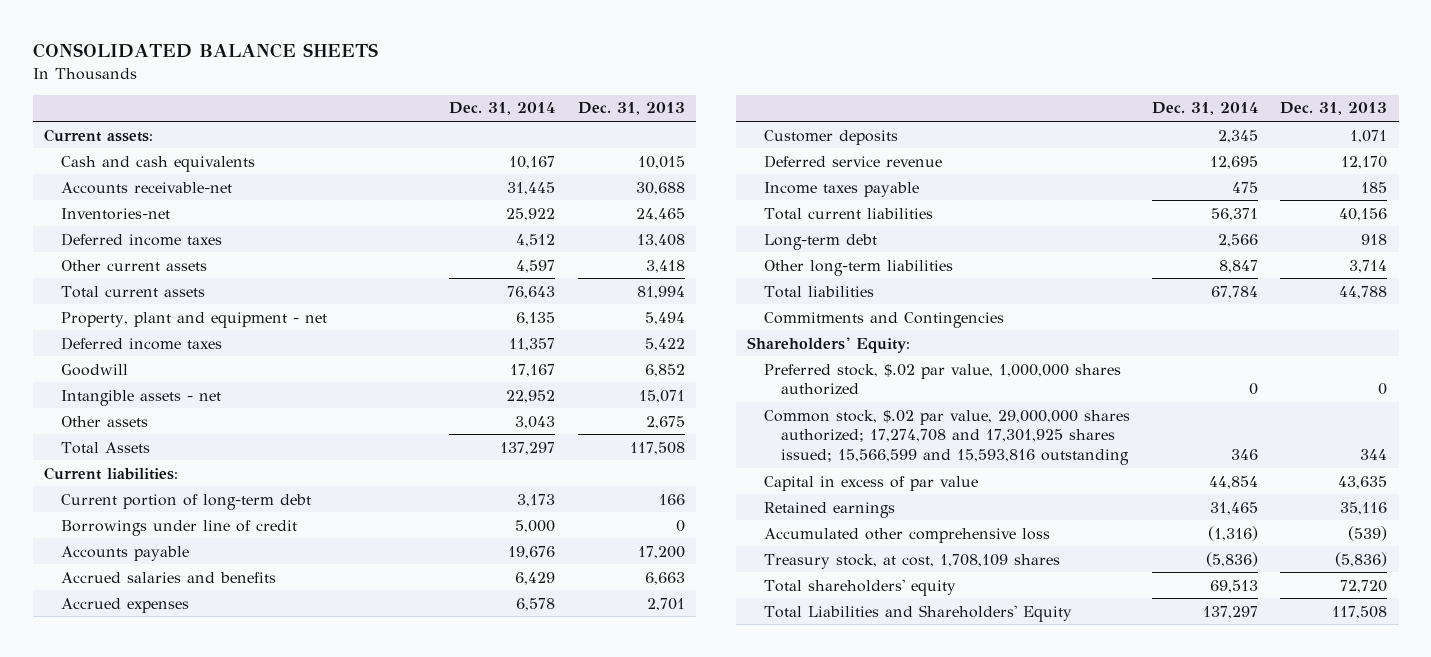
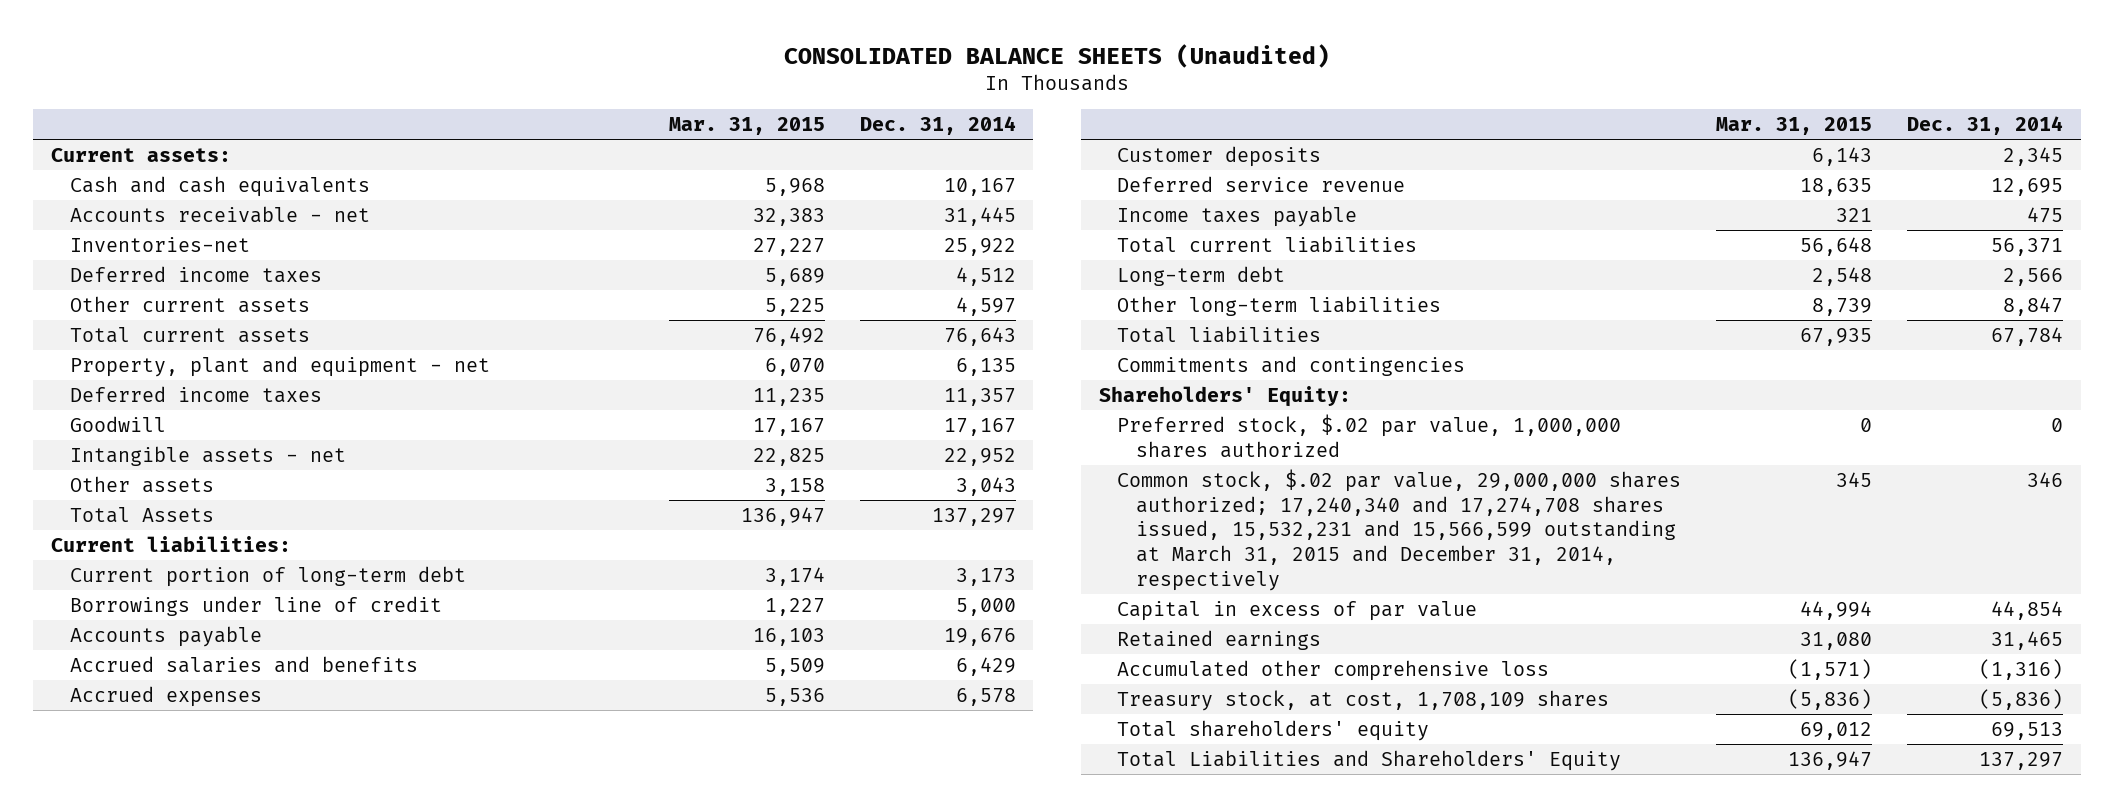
- CONSOLIDATED BALANCE SHEETS
+ CONSOLIDATED BALANCE SHEETS (Unaudited)
- | Dec. 31, 2014 | Dec. 31, 2013
+ | Mar. 31, 2015 | Dec. 31, 2014
- Accounts receivable-net | 31,445 | 30,688
+ Accounts receivable - net | 32,383 | 31,445
- Commitments and Contingencies
+ Commitments and contingencies
- Common stock, $.02 par value, 29,000,000 shares authorized; 17,274,708 and 17,301,925 shares issued; 15,566,599 and 15,593,816 outstanding | 346 | 344
+ Common stock, $.02 par value, 29,000,000 shares authorized; 17,240,340 and 17,274,708 shares issued, 15,532,231 and 15,566,599 outstanding at March 31, 2015 and December 31, 2014, respectively | 345 | 346

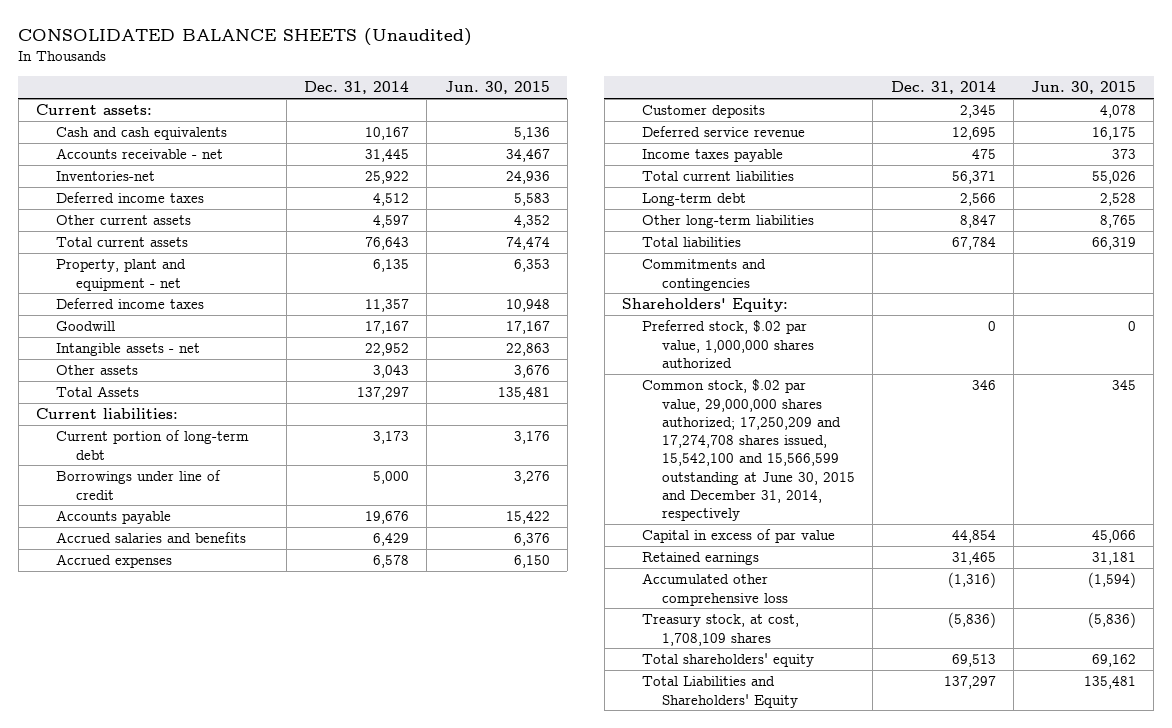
- | Mar. 31, 2015 | Dec. 31, 2014
+ | Dec. 31, 2014 | Jun. 30, 2015
- Common stock, $.02 par value, 29,000,000 shares authorized; 17,240,340 and 17,274,708 shares issued, 15,532,231 and 15,566,599 outstanding at March 31, 2015 and December 31, 2014, respectively | 345 | 346
+ Common stock, $.02 par value, 29,000,000 shares authorized; 17,250,209 and 17,274,708 shares issued, 15,542,100 and 15,566,599 outstanding at June 30, 2015 and December 31, 2014, respectively | 346 | 345

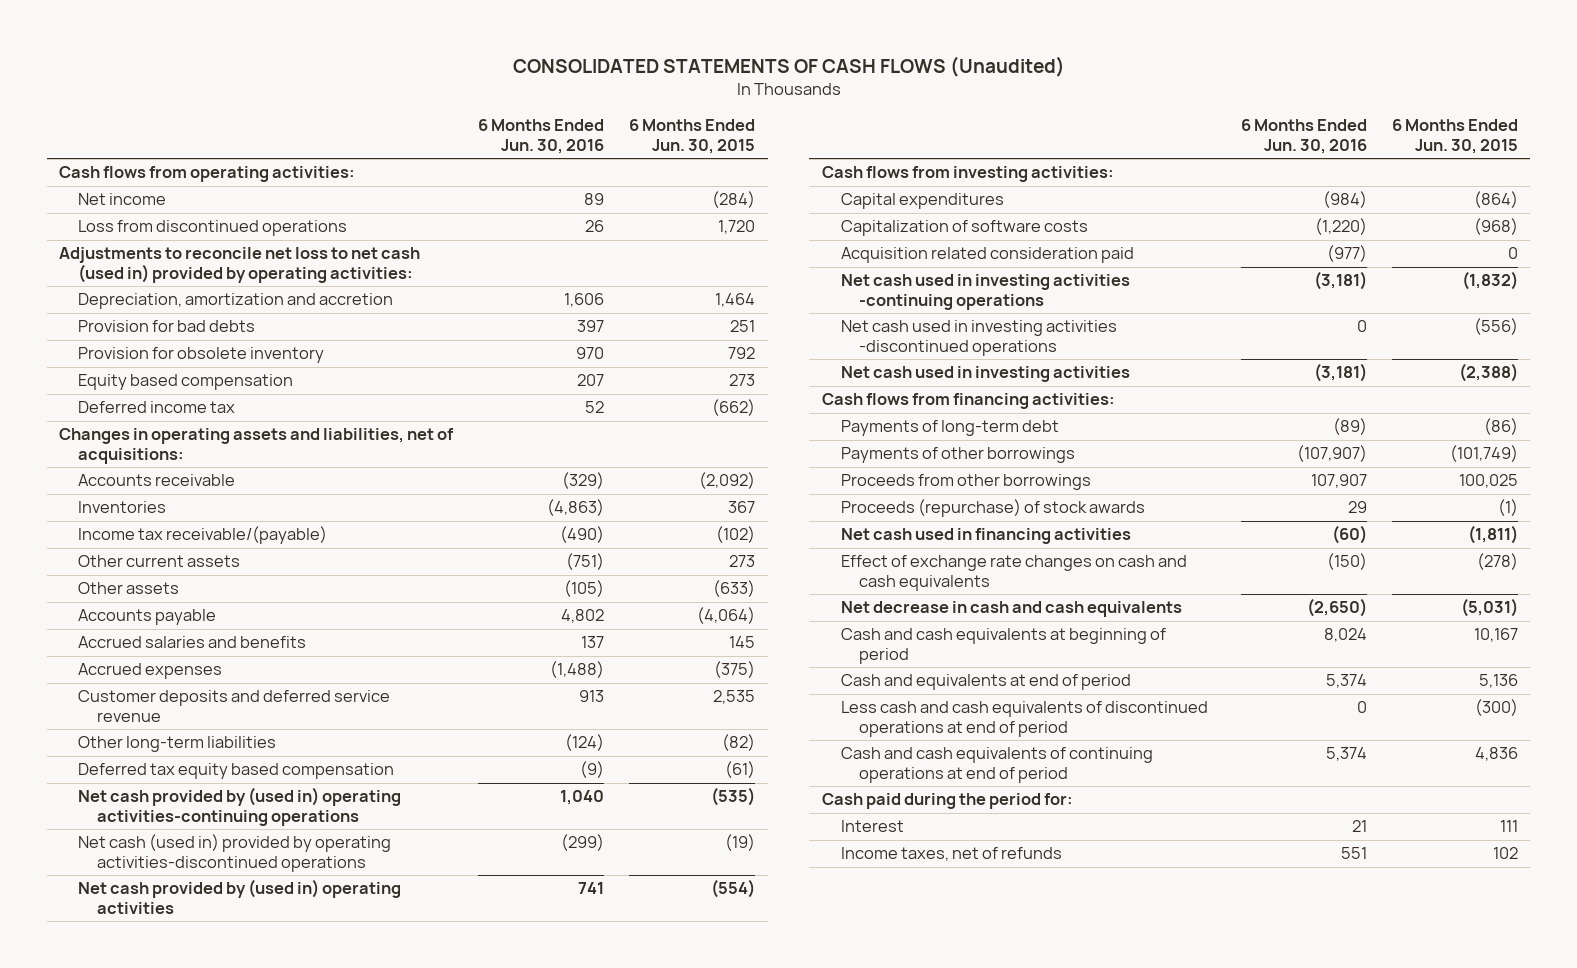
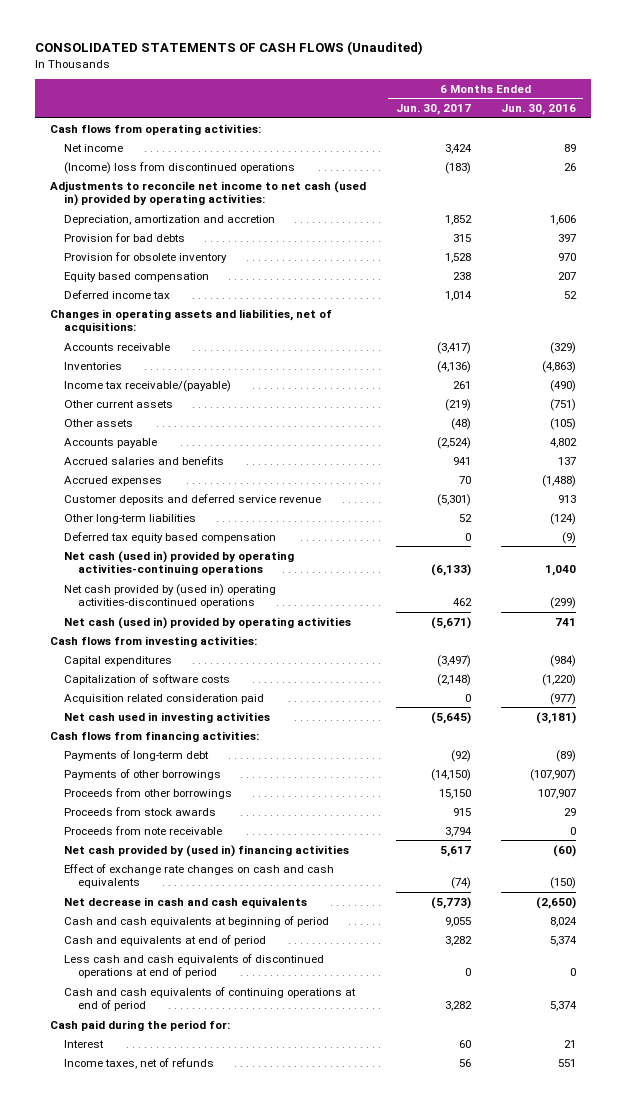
- | 6 Months Ended Jun. 30, 2016 | 6 Months Ended Jun. 30, 2015
+ | 6 Months Ended Jun. 30, 2017 | 6 Months Ended Jun. 30, 2016
- Loss from discontinued operations | 26 | 1,720
- Adjustments to reconcile net loss to net cash (used in) provided by operating activities:
+ (Income) loss from discontinued operations | (183) | 26
+ Adjustments to reconcile net income to net cash (used in) provided by operating activities:
- Net cash provided by (used in) operating activities-continuing operations | 1,040 | (535)
- Net cash (used in) provided by operating activities-discontinued operations | (299) | (19)
- Net cash provided by (used in) operating activities | 741 | (554)
+ Net cash (used in) provided by operating activities-continuing operations | (6,133) | 1,040
+ Net cash provided by (used in) operating activities-discontinued operations | 462 | (299)
+ Net cash (used in) provided by operating activities | (5,671) | 741
- Net cash used in investing activities -continuing operations | (3,181) | (1,832)
- Net cash used in investing activities -discontinued operations | 0 | (556)
- Proceeds (repurchase) of stock awards | 29 | (1)
- Net cash used in financing activities | (60) | (1,811)
+ Proceeds from stock awards | 915 | 29
+ Proceeds from note receivable | 3,794 | 0
+ Net cash provided by (used in) financing activities | 5,617 | (60)

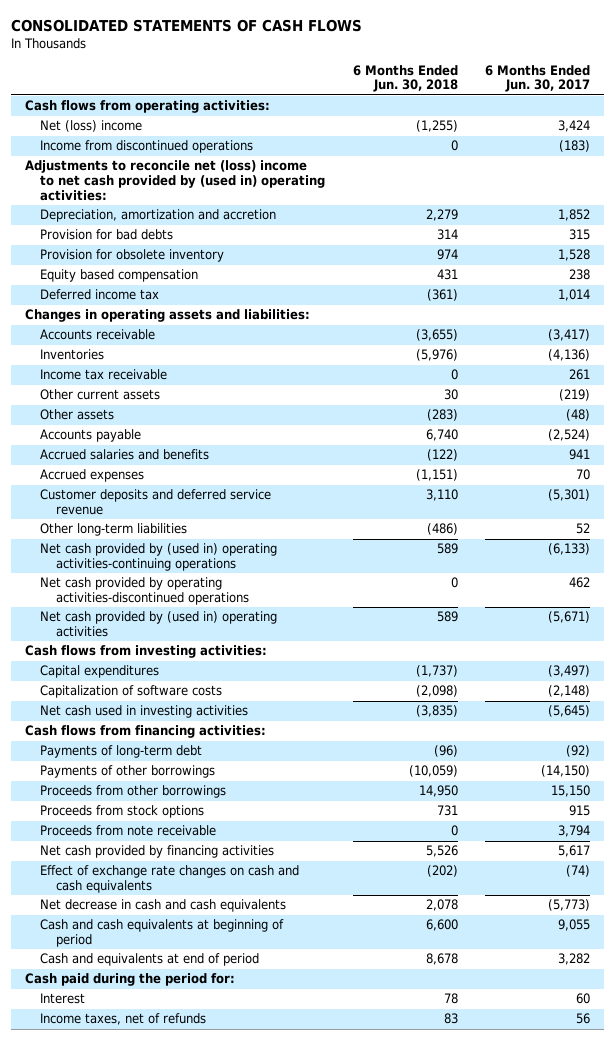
- CONSOLIDATED STATEMENTS OF CASH FLOWS (Unaudited)
+ CONSOLIDATED STATEMENTS OF CASH FLOWS
- | 6 Months Ended Jun. 30, 2017 | 6 Months Ended Jun. 30, 2016
+ | 6 Months Ended Jun. 30, 2018 | 6 Months Ended Jun. 30, 2017
- Net income | 3,424 | 89
- (Income) loss from discontinued operations | (183) | 26
- Adjustments to reconcile net income to net cash (used in) provided by operating activities:
+ Net (loss) income | (1,255) | 3,424
+ Income from discontinued operations | 0 | (183)
+ Adjustments to reconcile net (loss) income to net cash provided by (used in) operating activities:
- Changes in operating assets and liabilities, net of acquisitions:
+ Changes in operating assets and liabilities:
- Income tax receivable/(payable) | 261 | (490)
+ Income tax receivable | 0 | 261
- Deferred tax equity based compensation | 0 | (9)
- Net cash (used in) provided by operating activities-continuing operations | (6,133) | 1,040
- Net cash provided by (used in) operating activities-discontinued operations | 462 | (299)
- Net cash (used in) provided by operating activities | (5,671) | 741
+ Net cash provided by (used in) operating activities-continuing operations | 589 | (6,133)
+ Net cash provided by operating activities-discontinued operations | 0 | 462
+ Net cash provided by (used in) operating activities | 589 | (5,671)
- Acquisition related consideration paid | 0 | (977)
- Proceeds from stock awards | 915 | 29
+ Proceeds from stock options | 731 | 915
- Net cash provided by (used in) financing activities | 5,617 | (60)
+ Net cash provided by financing activities | 5,526 | 5,617
- Less cash and cash equivalents of discontinued operations at end of period | 0 | 0
- Cash and cash equivalents of continuing operations at end of period | 3,282 | 5,374

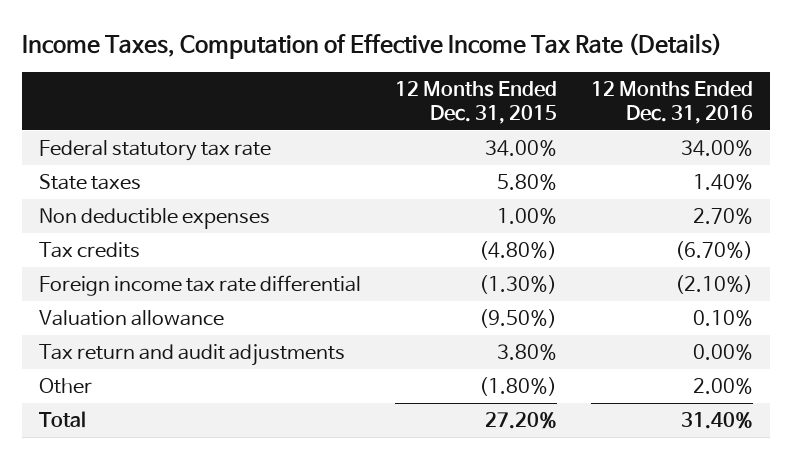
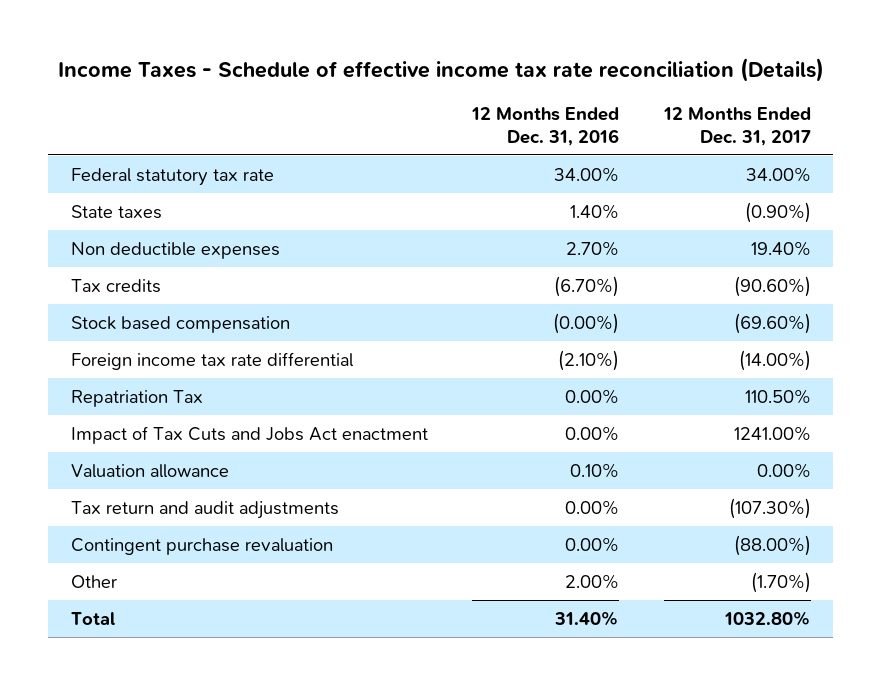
- Income Taxes, Computation of Effective Income Tax Rate (Details)
+ Income Taxes - Schedule of effective income tax rate reconciliation (Details)
- | 12 Months Ended Dec. 31, 2015 | 12 Months Ended Dec. 31, 2016
+ | 12 Months Ended Dec. 31, 2016 | 12 Months Ended Dec. 31, 2017
+ Stock based compensation | (0.00%) | (69.60%)
+ Repatriation Tax | 0.00% | 110.50%
+ Impact of Tax Cuts and Jobs Act enactment | 0.00% | 1241.00%
+ Contingent purchase revaluation | 0.00% | (88.00%)

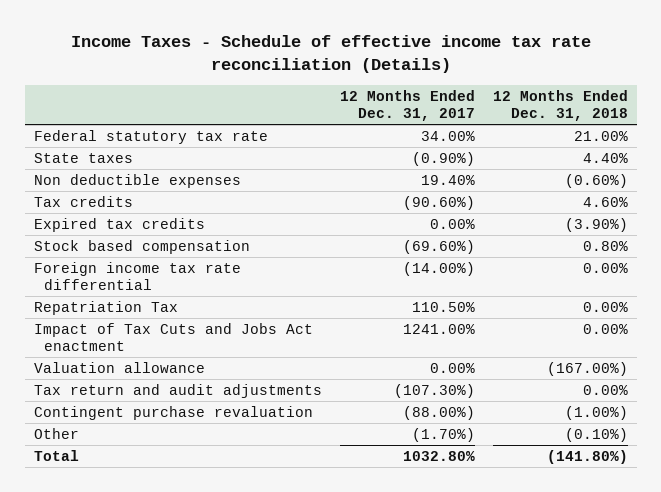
- | 12 Months Ended Dec. 31, 2016 | 12 Months Ended Dec. 31, 2017
+ | 12 Months Ended Dec. 31, 2017 | 12 Months Ended Dec. 31, 2018
+ Expired tax credits | 0.00% | (3.90%)

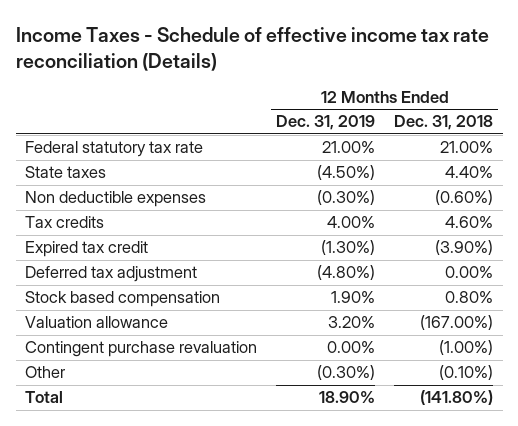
- | 12 Months Ended Dec. 31, 2017 | 12 Months Ended Dec. 31, 2018
+ | 12 Months Ended Dec. 31, 2019 | 12 Months Ended Dec. 31, 2018
- Expired tax credits | 0.00% | (3.90%)
+ Expired tax credit | (1.30%) | (3.90%)
+ Deferred tax adjustment | (4.80%) | 0.00%
- Foreign income tax rate differential | (14.00%) | 0.00%
- Repatriation Tax | 110.50% | 0.00%
- Impact of Tax Cuts and Jobs Act enactment | 1241.00% | 0.00%
- Tax return and audit adjustments | (107.30%) | 0.00%

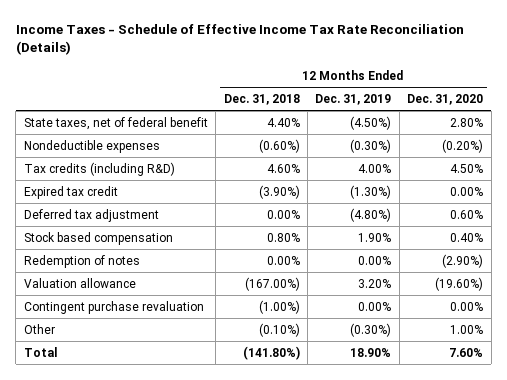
- Income Taxes - Schedule of effective income tax rate reconciliation (Details)
+ Income Taxes - Schedule of Effective Income Tax Rate Reconciliation (Details)
- | 12 Months Ended Dec. 31, 2019 | 12 Months Ended Dec. 31, 2018
+ | 12 Months Ended Dec. 31, 2018 | 12 Months Ended Dec. 31, 2019 | 12 Months Ended Dec. 31, 2020
- Federal statutory tax rate | 21.00% | 21.00%
- State taxes | (4.50%) | 4.40%
- Non deductible expenses | (0.30%) | (0.60%)
- Tax credits | 4.00% | 4.60%
+ State taxes, net of federal benefit | 4.40% | (4.50%) | 2.80%
+ Nondeductible expenses | (0.60%) | (0.30%) | (0.20%)
+ Tax credits (including R&D) | 4.60% | 4.00% | 4.50%
+ Redemption of notes | 0.00% | 0.00% | (2.90%)

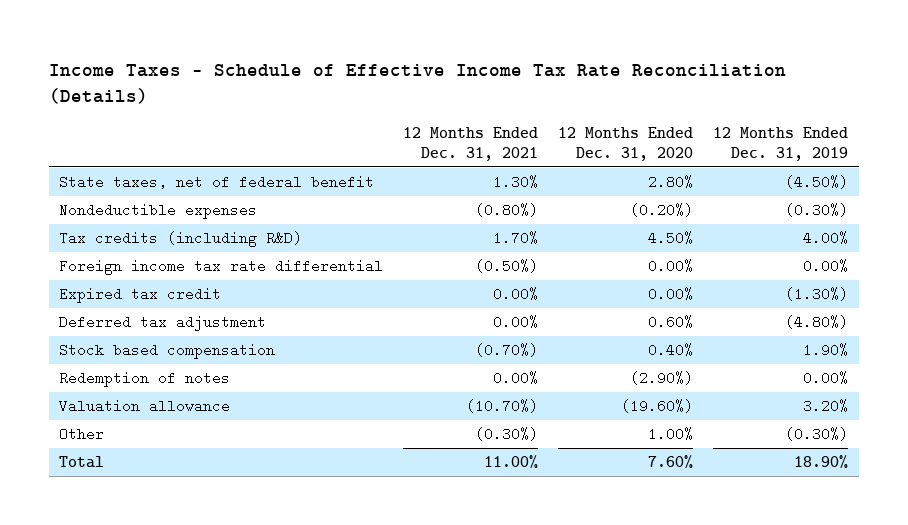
- | 12 Months Ended Dec. 31, 2018 | 12 Months Ended Dec. 31, 2019 | 12 Months Ended Dec. 31, 2020
+ | 12 Months Ended Dec. 31, 2021 | 12 Months Ended Dec. 31, 2020 | 12 Months Ended Dec. 31, 2019
+ Foreign income tax rate differential | (0.50%) | 0.00% | 0.00%
- Contingent purchase revaluation | (1.00%) | 0.00% | 0.00%

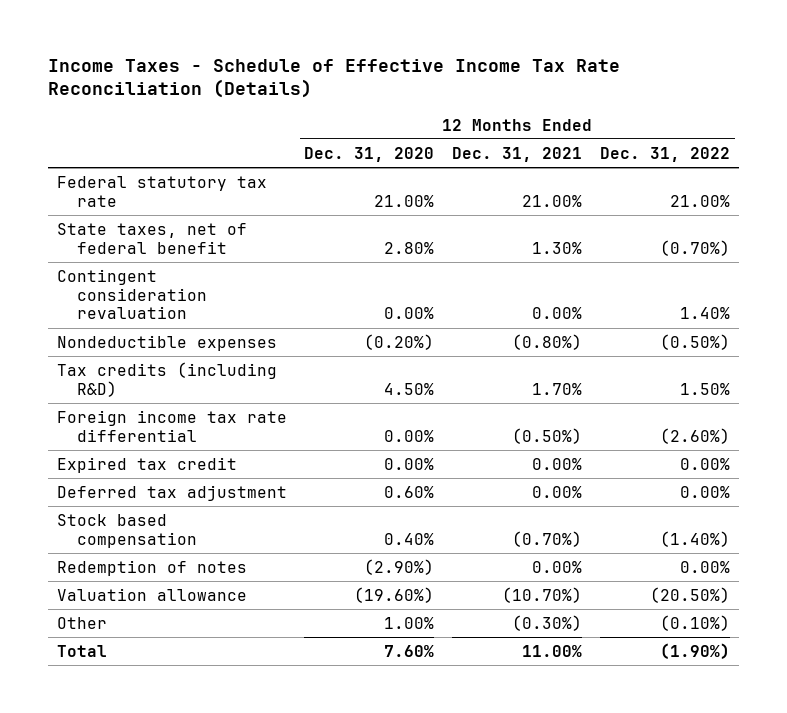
- | 12 Months Ended Dec. 31, 2021 | 12 Months Ended Dec. 31, 2020 | 12 Months Ended Dec. 31, 2019
+ | 12 Months Ended Dec. 31, 2020 | 12 Months Ended Dec. 31, 2021 | 12 Months Ended Dec. 31, 2022
+ Federal statutory tax rate | 21.00% | 21.00% | 21.00%
+ Contingent consideration revaluation | 0.00% | 0.00% | 1.40%

